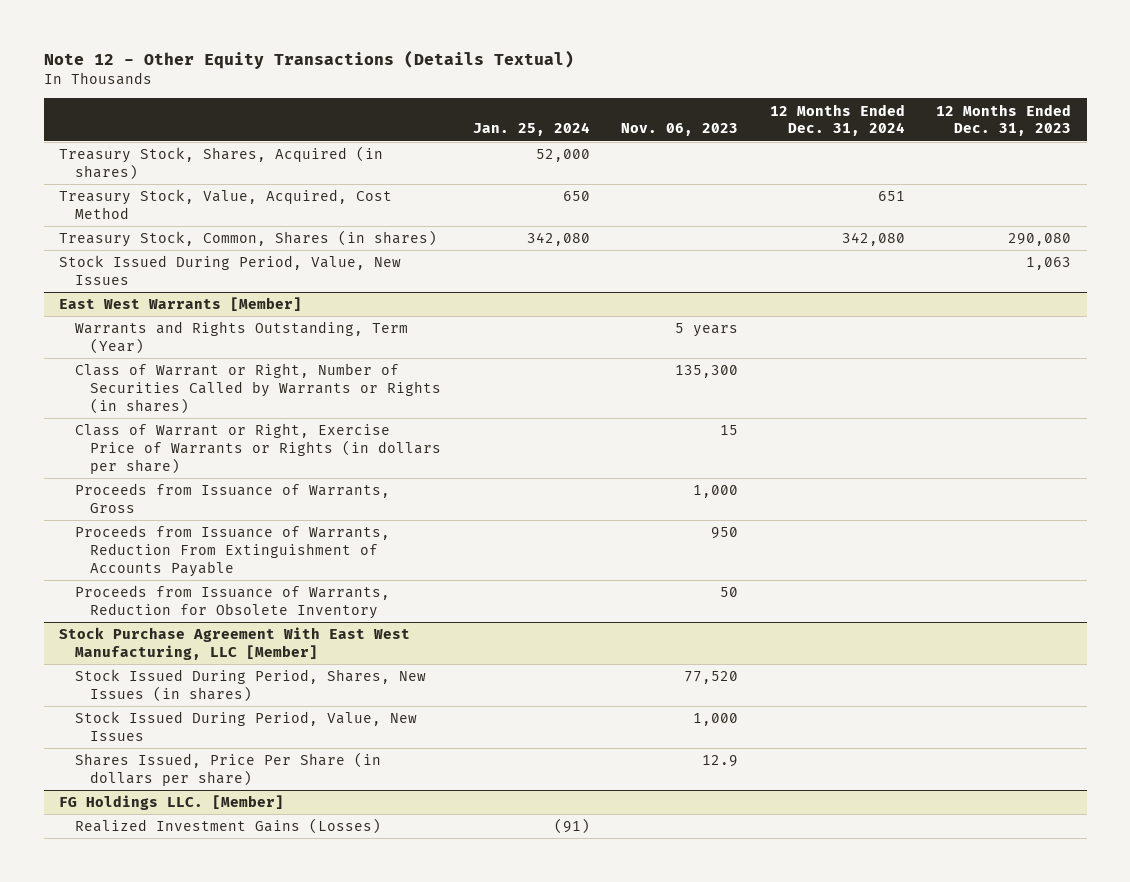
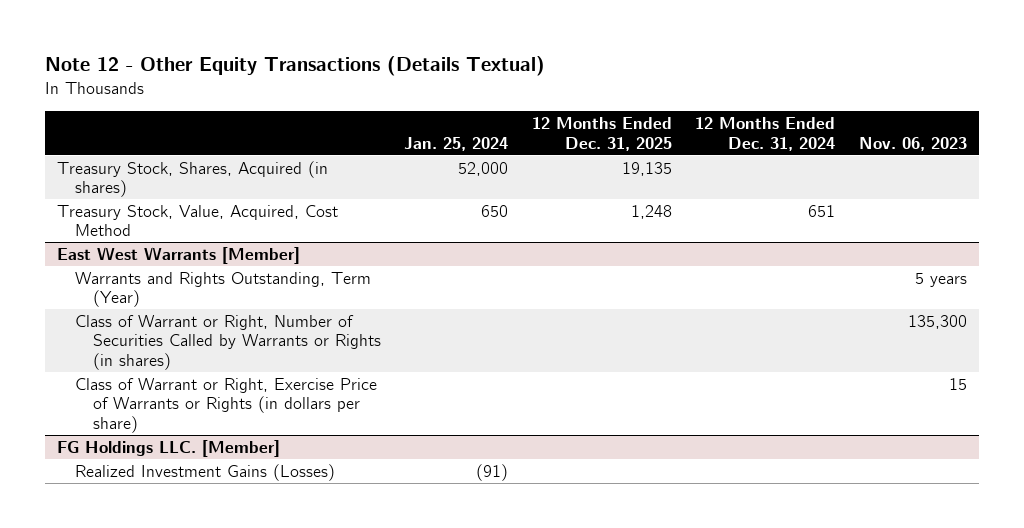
- | Jan. 25, 2024 | Nov. 06, 2023 | 12 Months Ended Dec. 31, 2024 | 12 Months Ended Dec. 31, 2023
+ | Jan. 25, 2024 | 12 Months Ended Dec. 31, 2025 | 12 Months Ended Dec. 31, 2024 | Nov. 06, 2023
- Treasury Stock, Common, Shares (in shares) | 342,080 | | 342,080 | 290,080
- Stock Issued During Period, Value, New Issues | | | | 1,063
@ East West Warrants [Member]
- Proceeds from Issuance of Warrants, Gross | | 1,000 | |
- Proceeds from Issuance of Warrants, Reduction From Extinguishment of Accounts Payable | | 950 | |
- Proceeds from Issuance of Warrants, Reduction for Obsolete Inventory | | 50 | |
- Stock Purchase Agreement With East West Manufacturing, LLC [Member]
- Stock Issued During Period, Shares, New Issues (in shares) | | 77,520 | |
- Stock Issued During Period, Value, New Issues | | 1,000 | |
- Shares Issued, Price Per Share (in dollars per share) | | 12.9 | |

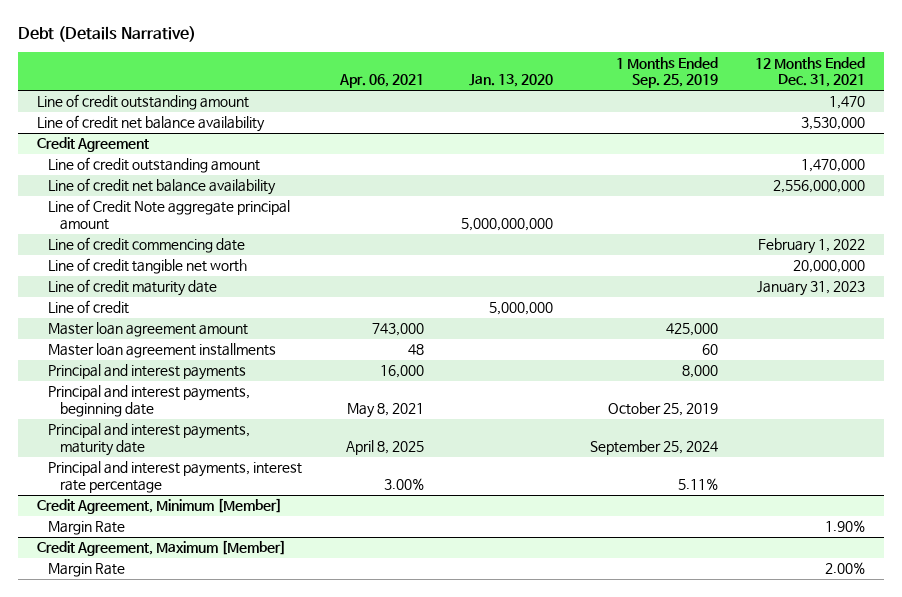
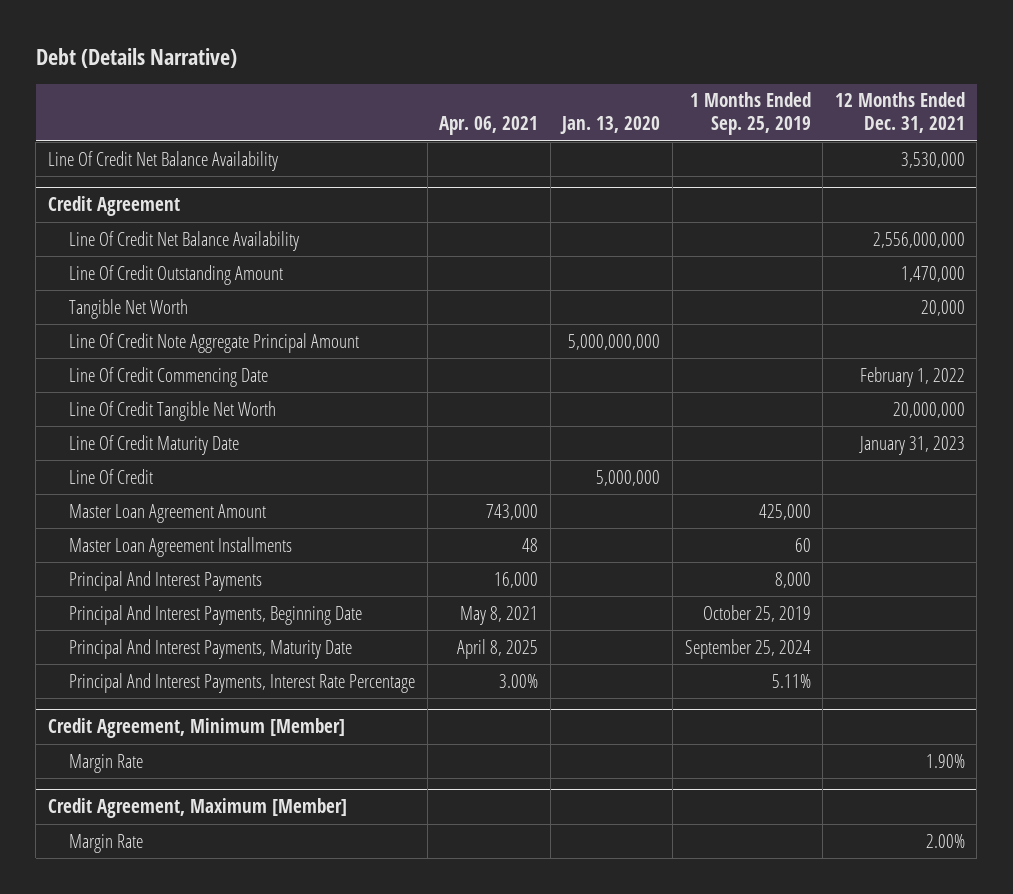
- Line of credit outstanding amount | | | | 1,470
- Line of credit net balance availability | | | | 3,530,000
+ Line Of Credit Net Balance Availability | | | | 3,530,000
@ Credit Agreement
- Line of credit outstanding amount | | | | 1,470,000
- Line of credit net balance availability | | | | 2,556,000,000
- Line of Credit Note aggregate principal amount | | 5,000,000,000 | |
- Line of credit commencing date | | | | February 1, 2022
- Line of credit tangible net worth | | | | 20,000,000
- Line of credit maturity date | | | | January 31, 2023
- Line of credit | | 5,000,000 | |
- Master loan agreement amount | 743,000 | | 425,000 |
- Master loan agreement installments | 48 | | 60 |
- Principal and interest payments | 16,000 | | 8,000 |
- Principal and interest payments, beginning date | May 8, 2021 | | October 25, 2019 |
- Principal and interest payments, maturity date | April 8, 2025 | | September 25, 2024 |
- Principal and interest payments, interest rate percentage | 3.00% | | 5.11% |
+ Line Of Credit Net Balance Availability | | | | 2,556,000,000
+ Line Of Credit Outstanding Amount | | | | 1,470,000
+ Tangible Net Worth | | | | 20,000
+ Line Of Credit Note Aggregate Principal Amount | | 5,000,000,000 | |
+ Line Of Credit Commencing Date | | | | February 1, 2022
+ Line Of Credit Tangible Net Worth | | | | 20,000,000
+ Line Of Credit Maturity Date | | | | January 31, 2023
+ Line Of Credit | | 5,000,000 | |
+ Master Loan Agreement Amount | 743,000 | | 425,000 |
+ Master Loan Agreement Installments | 48 | | 60 |
+ Principal And Interest Payments | 16,000 | | 8,000 |
+ Principal And Interest Payments, Beginning Date | May 8, 2021 | | October 25, 2019 |
+ Principal And Interest Payments, Maturity Date | April 8, 2025 | | September 25, 2024 |
+ Principal And Interest Payments, Interest Rate Percentage | 3.00% | | 5.11% |

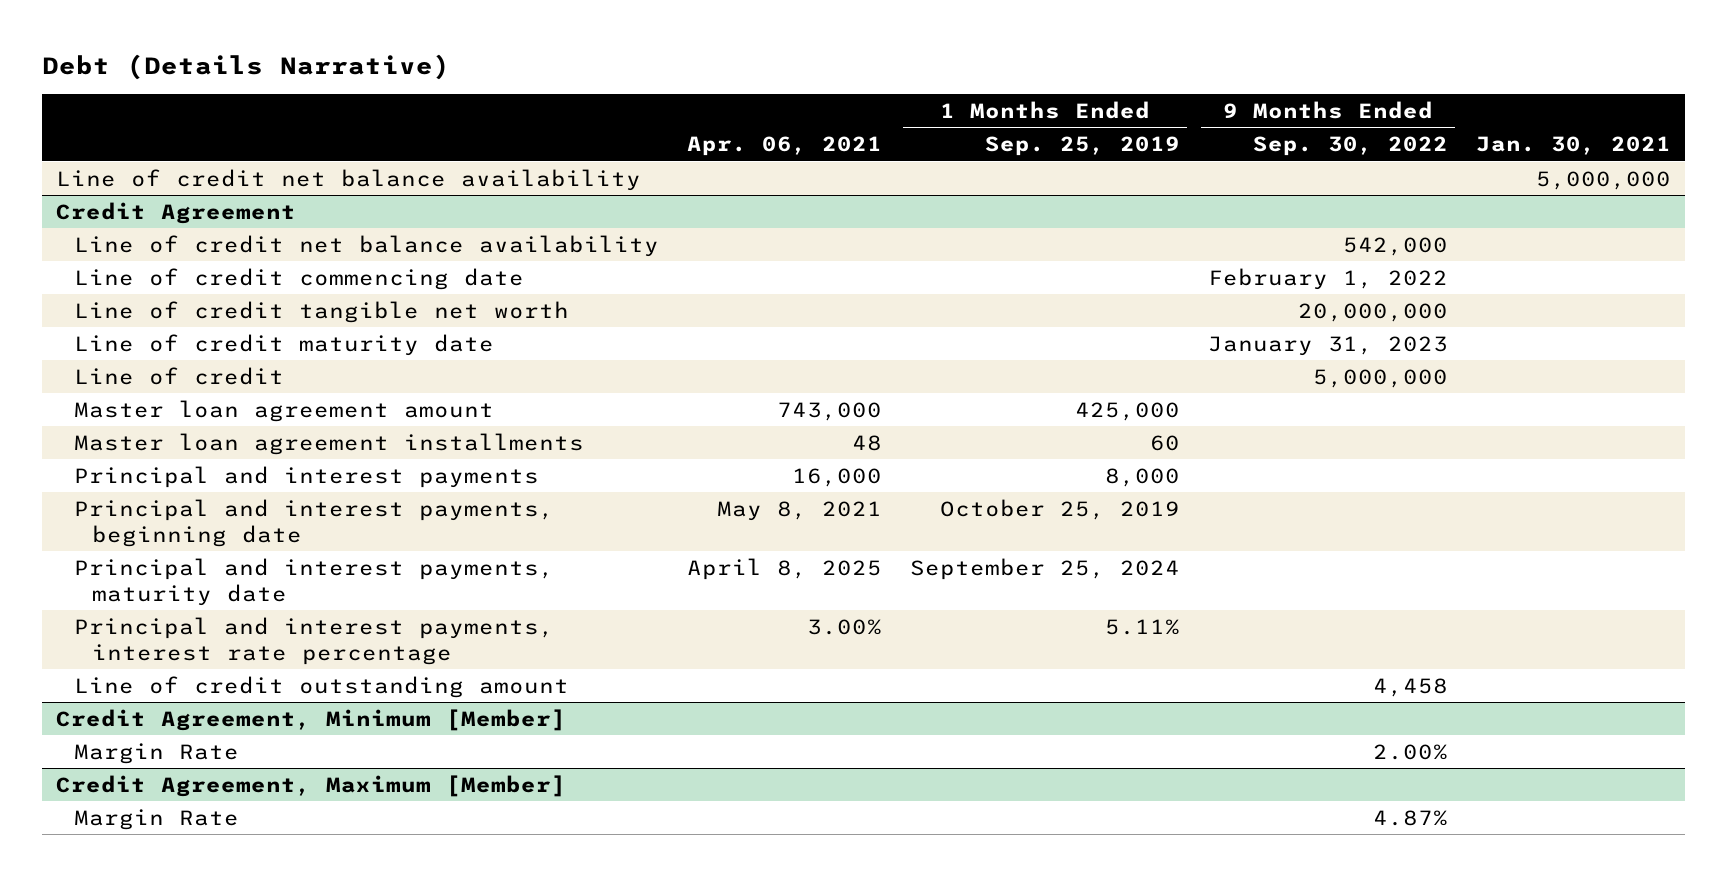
- | Apr. 06, 2021 | Jan. 13, 2020 | 1 Months Ended Sep. 25, 2019 | 12 Months Ended Dec. 31, 2021
+ | Apr. 06, 2021 | 1 Months Ended Sep. 25, 2019 | 9 Months Ended Sep. 30, 2022 | Jan. 30, 2021
- Line Of Credit Net Balance Availability | | | | 3,530,000
+ Line of credit net balance availability | | | | 5,000,000
@ Credit Agreement
- Line Of Credit Net Balance Availability | | | | 2,556,000,000
- Line Of Credit Outstanding Amount | | | | 1,470,000
- Tangible Net Worth | | | | 20,000
- Line Of Credit Note Aggregate Principal Amount | | 5,000,000,000 | |
- Line Of Credit Commencing Date | | | | February 1, 2022
- Line Of Credit Tangible Net Worth | | | | 20,000,000
- Line Of Credit Maturity Date | | | | January 31, 2023
- Line Of Credit | | 5,000,000 | |
- Master Loan Agreement Amount | 743,000 | | 425,000 |
- Master Loan Agreement Installments | 48 | | 60 |
- Principal And Interest Payments | 16,000 | | 8,000 |
- Principal And Interest Payments, Beginning Date | May 8, 2021 | | October 25, 2019 |
- Principal And Interest Payments, Maturity Date | April 8, 2025 | | September 25, 2024 |
- Principal And Interest Payments, Interest Rate Percentage | 3.00% | | 5.11% |
+ Line of credit net balance availability | | | 542,000 |
+ Line of credit commencing date | | | February 1, 2022 |
+ Line of credit tangible net worth | | | 20,000,000 |
+ Line of credit maturity date | | | January 31, 2023 |
+ Line of credit | | | 5,000,000 |
+ Master loan agreement amount | 743,000 | 425,000 | |
+ Master loan agreement installments | 48 | 60 | |
+ Principal and interest payments | 16,000 | 8,000 | |
+ Principal and interest payments, beginning date | May 8, 2021 | October 25, 2019 | |
+ Principal and interest payments, maturity date | April 8, 2025 | September 25, 2024 | |
+ Principal and interest payments, interest rate percentage | 3.00% | 5.11% | |
+ Line of credit outstanding amount | | | 4,458 |

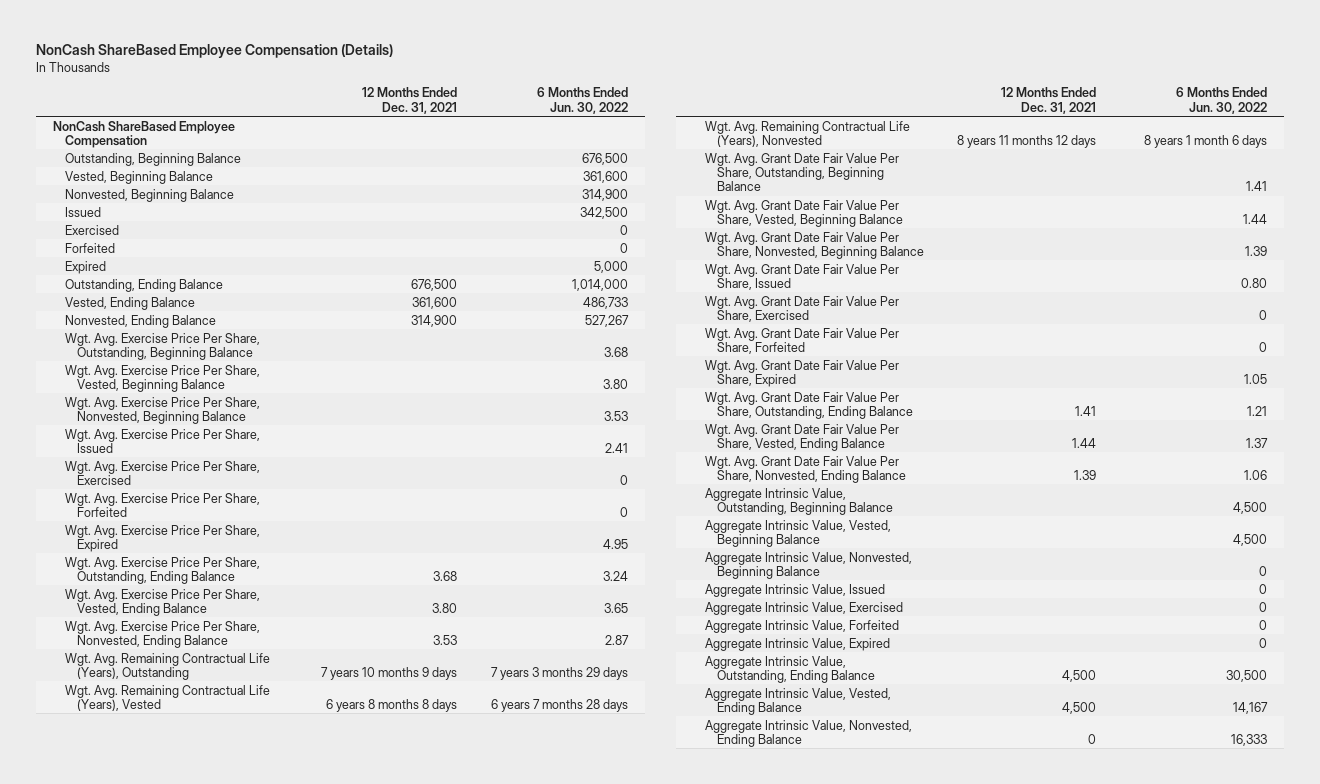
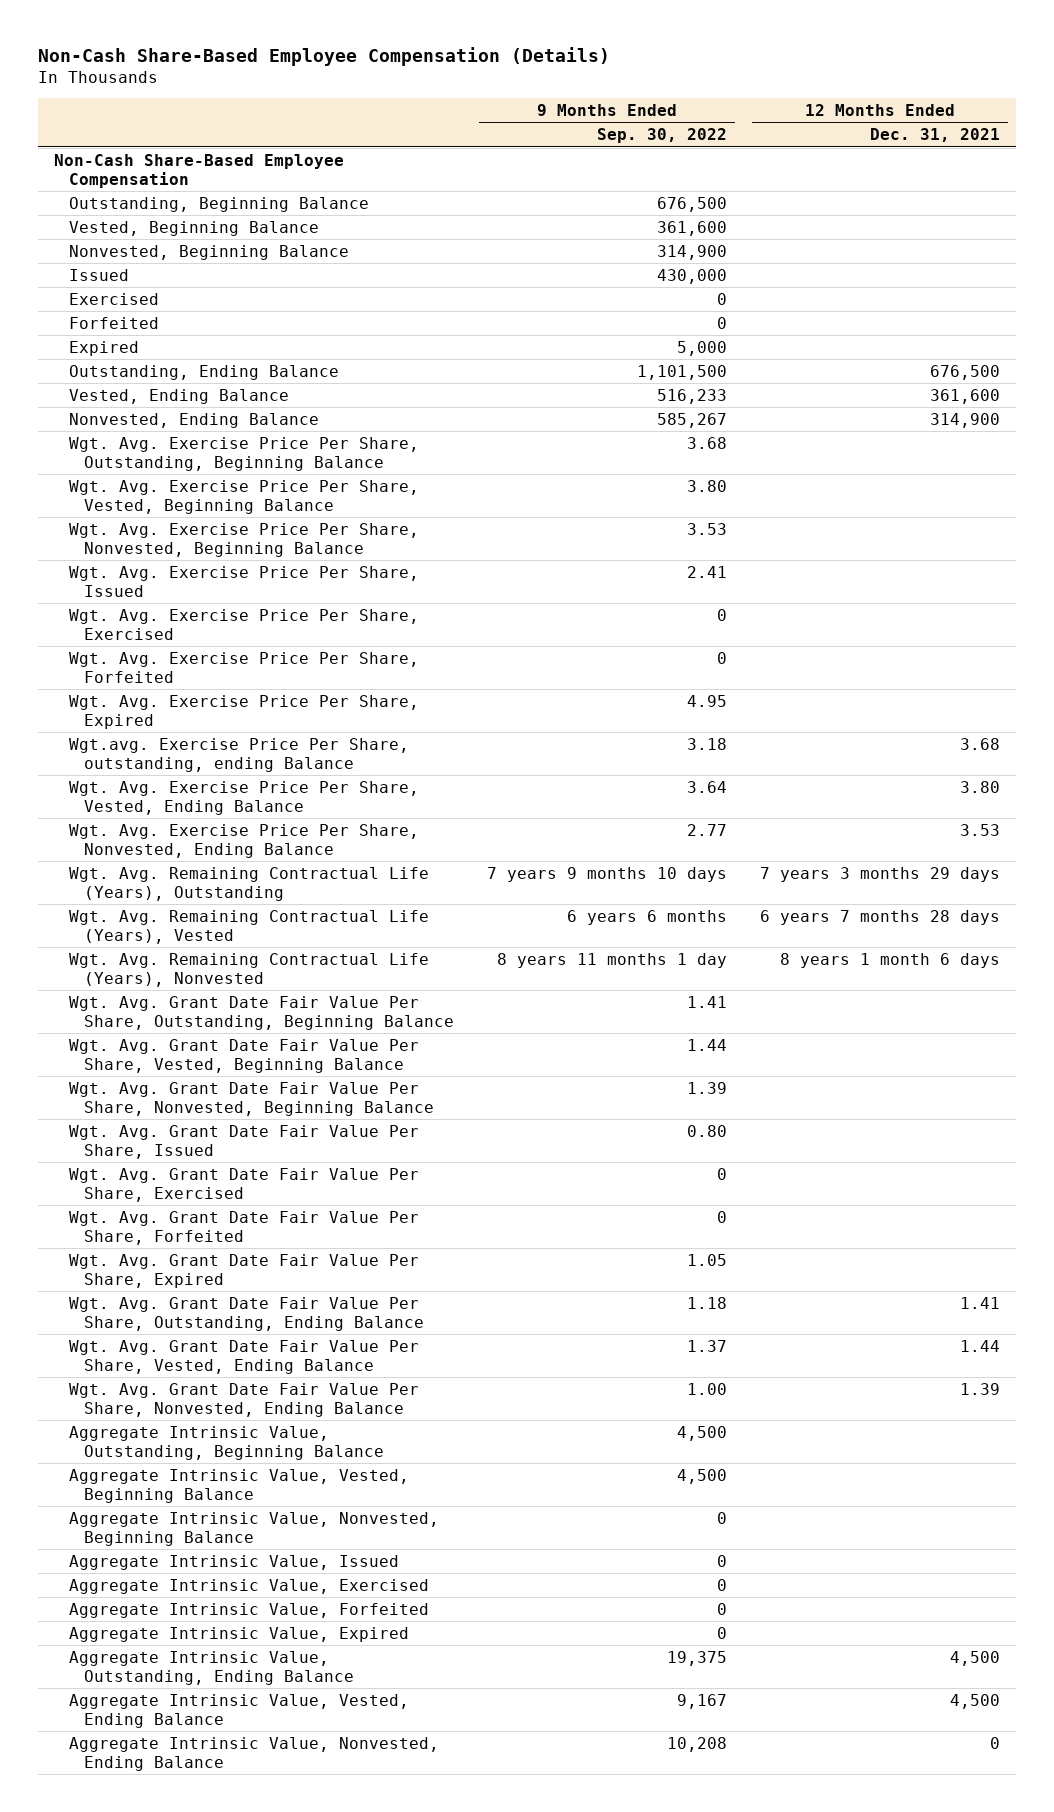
- NonCash ShareBased Employee Compensation (Details)
+ Non-Cash Share-Based Employee Compensation (Details)
- | 12 Months Ended Dec. 31, 2021 | 6 Months Ended Jun. 30, 2022
+ | 9 Months Ended Sep. 30, 2022 | 12 Months Ended Dec. 31, 2021
- NonCash ShareBased Employee Compensation
+ Non-Cash Share-Based Employee Compensation
- Wgt. Avg. Exercise Price Per Share, Outstanding, Ending Balance | 3.68 | 3.24
+ Wgt.avg. Exercise Price Per Share, outstanding, ending Balance | 3.18 | 3.68
- Wgt. Avg. Remaining Contractual Life (Years), Outstanding | 7 years 10 months 9 days | 7 years 3 months 29 days
- Wgt. Avg. Remaining Contractual Life (Years), Vested | 6 years 8 months 8 days | 6 years 7 months 28 days
- Wgt. Avg. Remaining Contractual Life (Years), Nonvested | 8 years 11 months 12 days | 8 years 1 month 6 days
+ Wgt. Avg. Remaining Contractual Life (Years), Outstanding | 7 years 9 months 10 days | 7 years 3 months 29 days
+ Wgt. Avg. Remaining Contractual Life (Years), Vested | 6 years 6 months | 6 years 7 months 28 days
+ Wgt. Avg. Remaining Contractual Life (Years), Nonvested | 8 years 11 months 1 day | 8 years 1 month 6 days

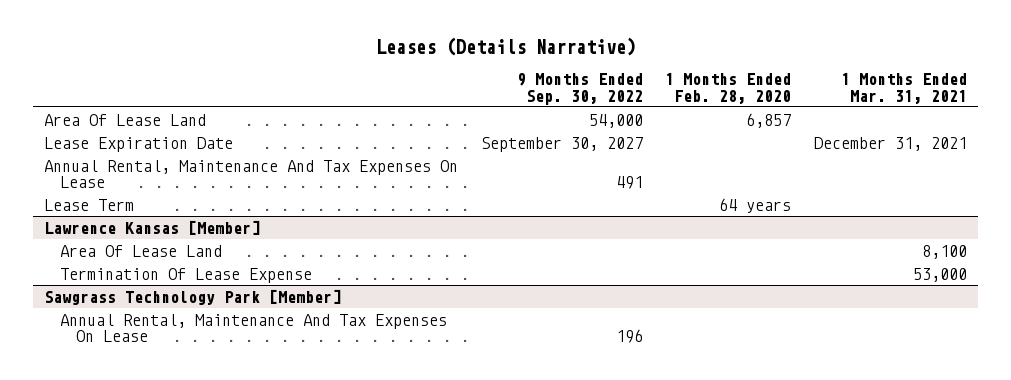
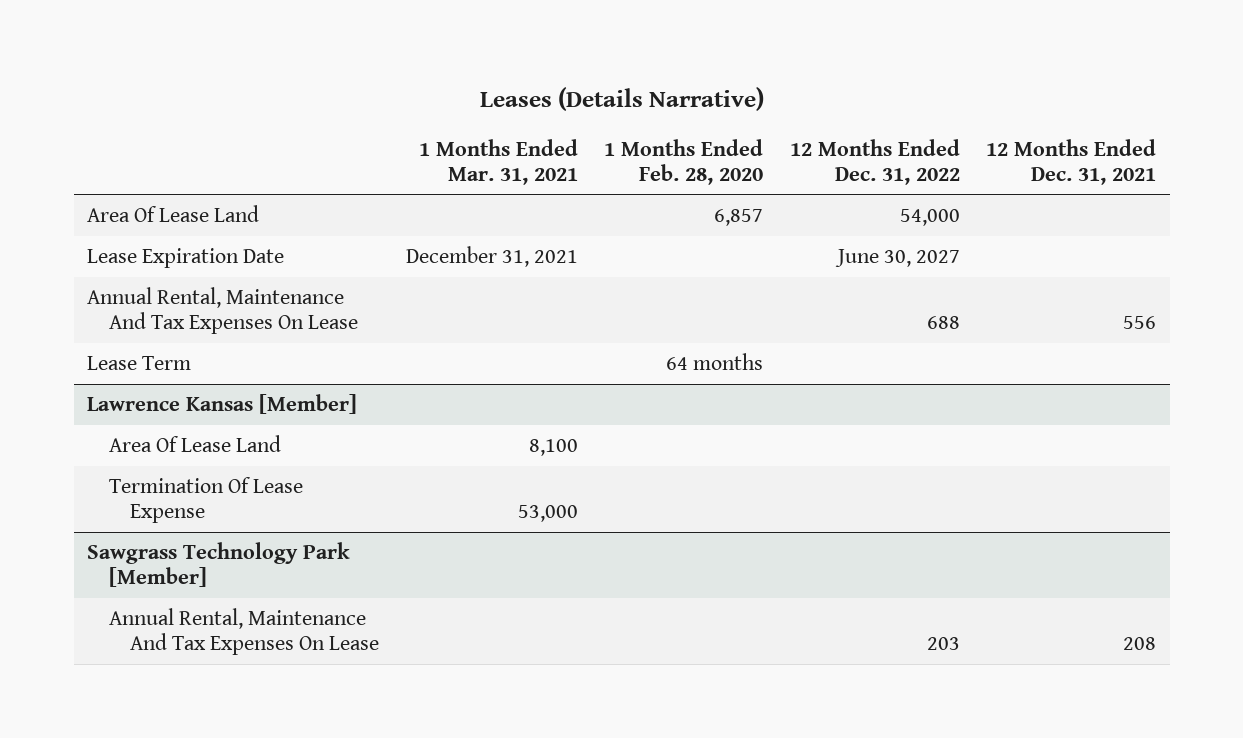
- | 9 Months Ended Sep. 30, 2022 | 1 Months Ended Feb. 28, 2020 | 1 Months Ended Mar. 31, 2021
+ | 1 Months Ended Mar. 31, 2021 | 1 Months Ended Feb. 28, 2020 | 12 Months Ended Dec. 31, 2022 | 12 Months Ended Dec. 31, 2021
- Lease Term | | 64 years |
+ Lease Term | | 64 months | |

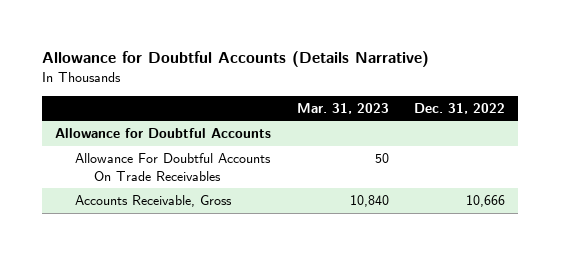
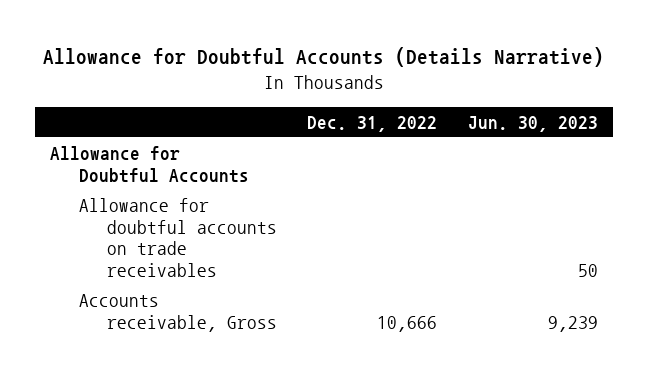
- | Mar. 31, 2023 | Dec. 31, 2022
+ | Dec. 31, 2022 | Jun. 30, 2023
- Allowance For Doubtful Accounts On Trade Receivables | 50 |
- Accounts Receivable, Gross | 10,840 | 10,666
+ Allowance for doubtful accounts on trade receivables | | 50
+ Accounts receivable, Gross | 10,666 | 9,239

